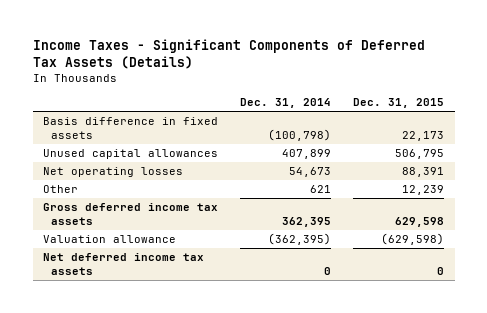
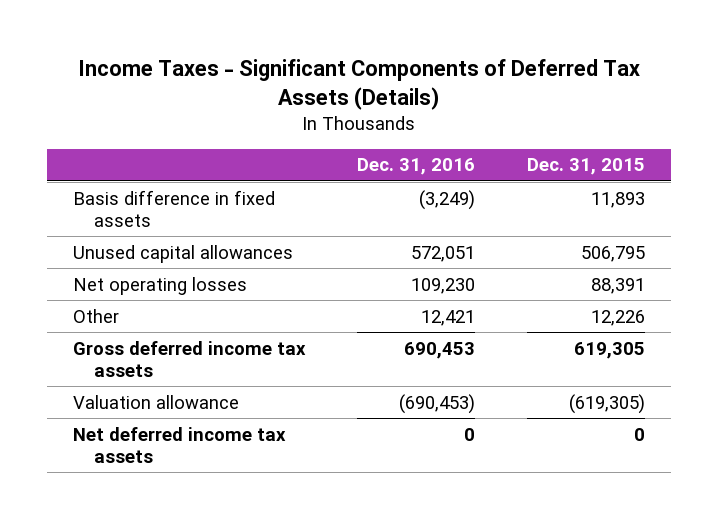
- | Dec. 31, 2014 | Dec. 31, 2015
+ | Dec. 31, 2016 | Dec. 31, 2015
- Basis difference in fixed assets | (100,798) | 22,173
+ Basis difference in fixed assets | (3,249) | 11,893
- Other | 621 | 12,239
- Gross deferred income tax assets | 362,395 | 629,598
- Valuation allowance | (362,395) | (629,598)
+ Other | 12,421 | 12,226
+ Gross deferred income tax assets | 690,453 | 619,305
+ Valuation allowance | (690,453) | (619,305)

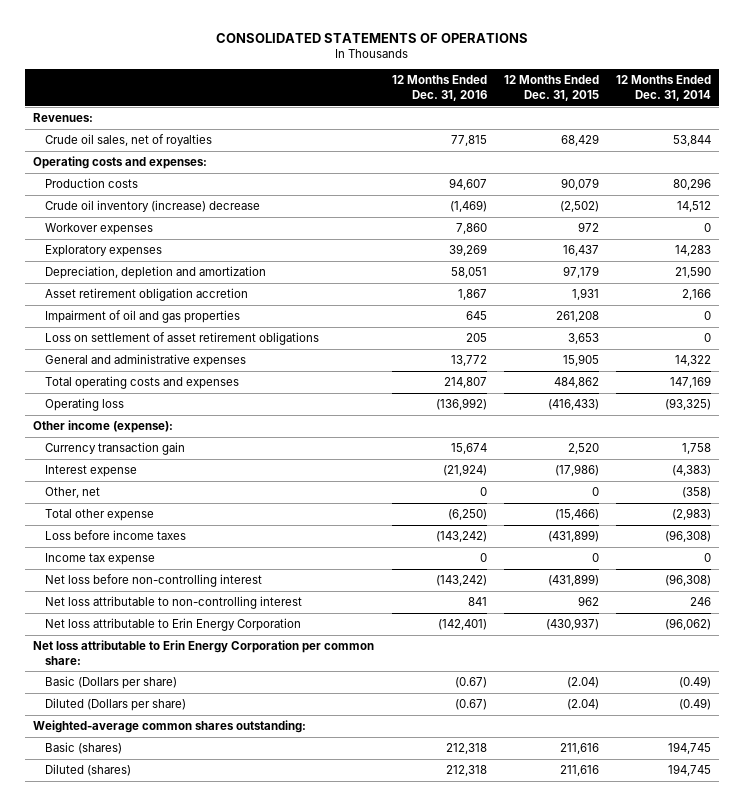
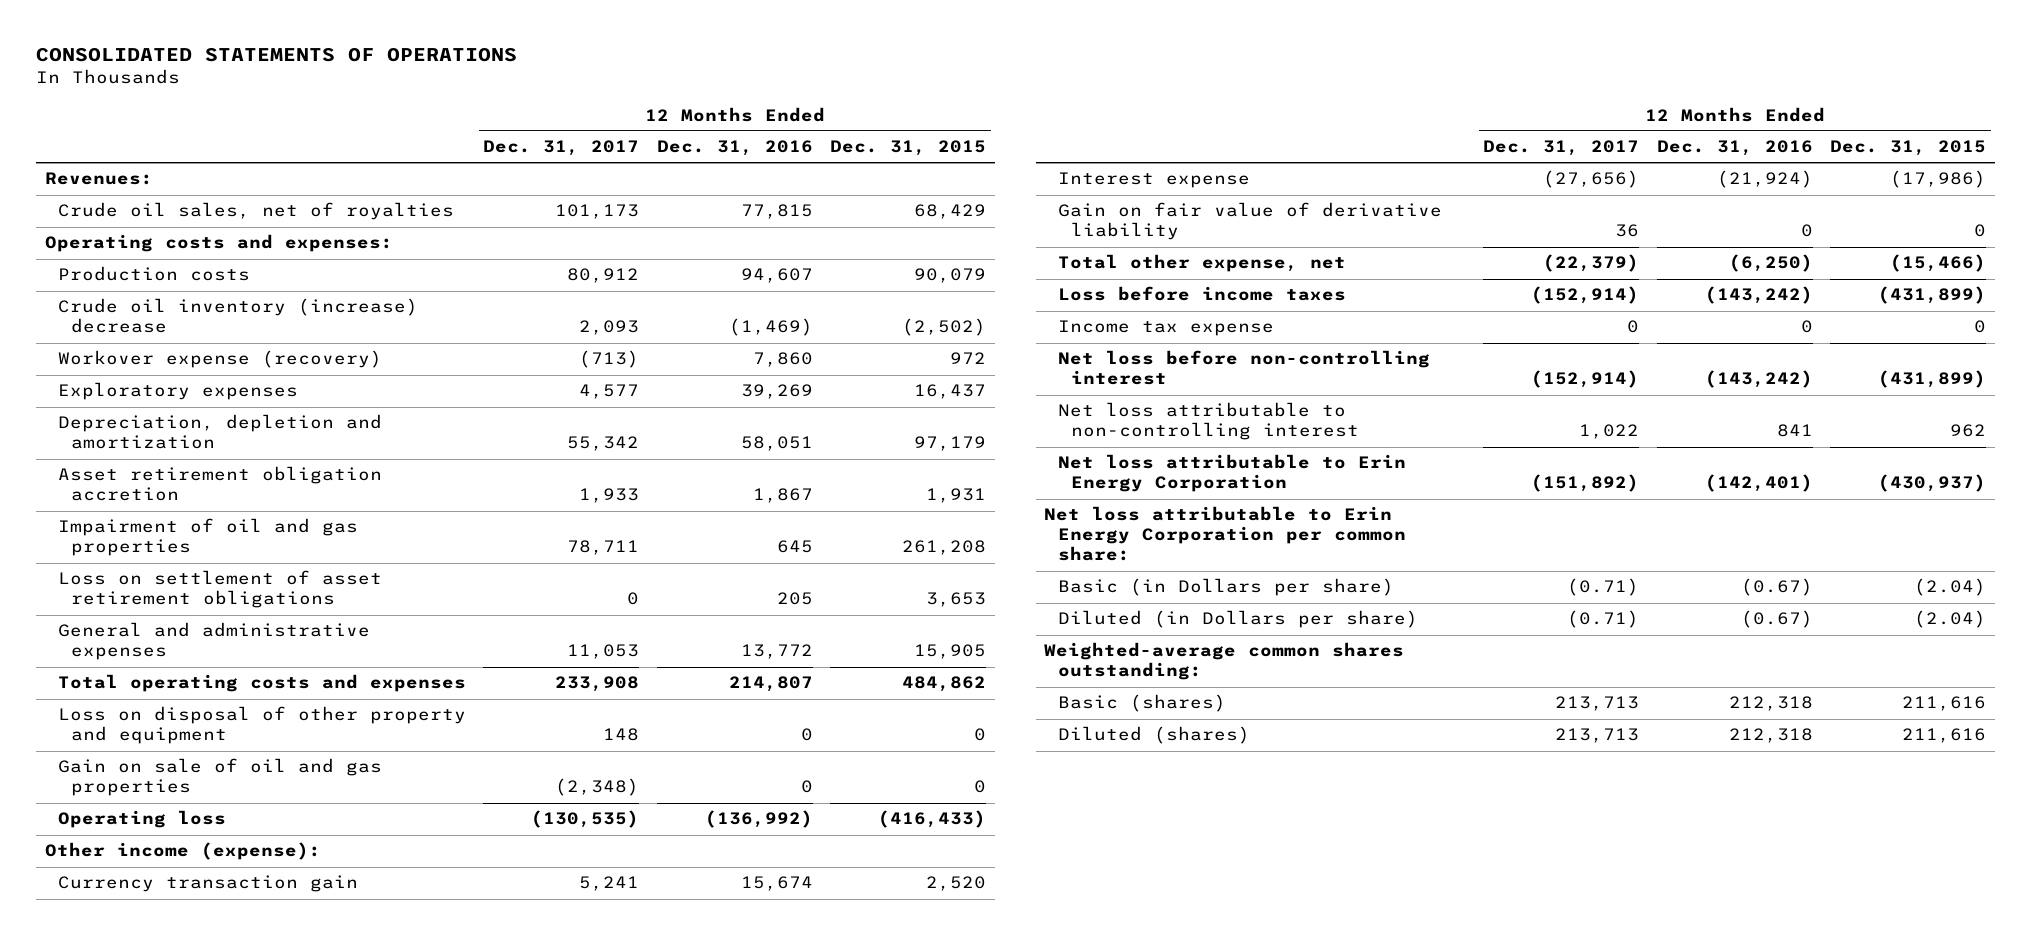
- | 12 Months Ended Dec. 31, 2016 | 12 Months Ended Dec. 31, 2015 | 12 Months Ended Dec. 31, 2014
+ | 12 Months Ended Dec. 31, 2017 | 12 Months Ended Dec. 31, 2016 | 12 Months Ended Dec. 31, 2015
- Workover expenses | 7,860 | 972 | 0
+ Workover expense (recovery) | (713) | 7,860 | 972
+ Loss on disposal of other property and equipment | 148 | 0 | 0
+ Gain on sale of oil and gas properties | (2,348) | 0 | 0
- Other, net | 0 | 0 | (358)
- Total other expense | (6,250) | (15,466) | (2,983)
+ Gain on fair value of derivative liability | 36 | 0 | 0
+ Total other expense, net | (22,379) | (6,250) | (15,466)
- Basic (Dollars per share) | (0.67) | (2.04) | (0.49)
- Diluted (Dollars per share) | (0.67) | (2.04) | (0.49)
+ Basic (in Dollars per share) | (0.71) | (0.67) | (2.04)
+ Diluted (in Dollars per share) | (0.71) | (0.67) | (2.04)

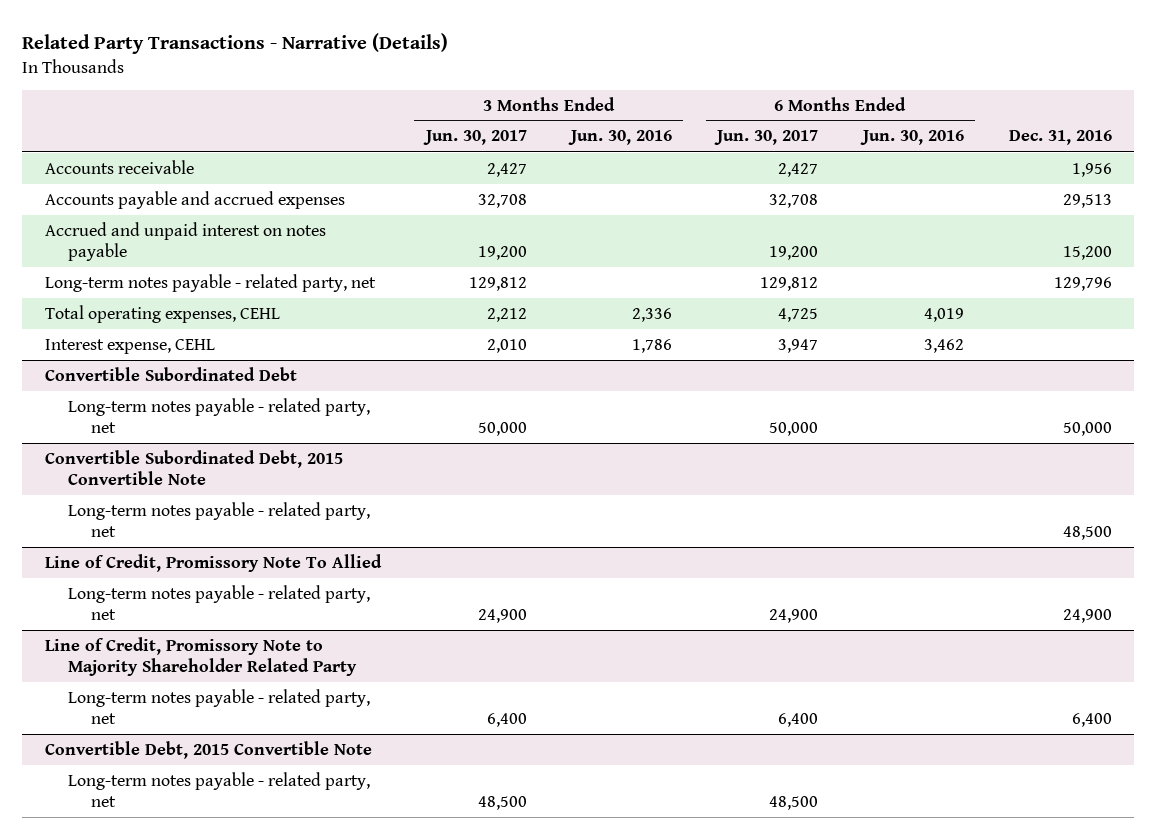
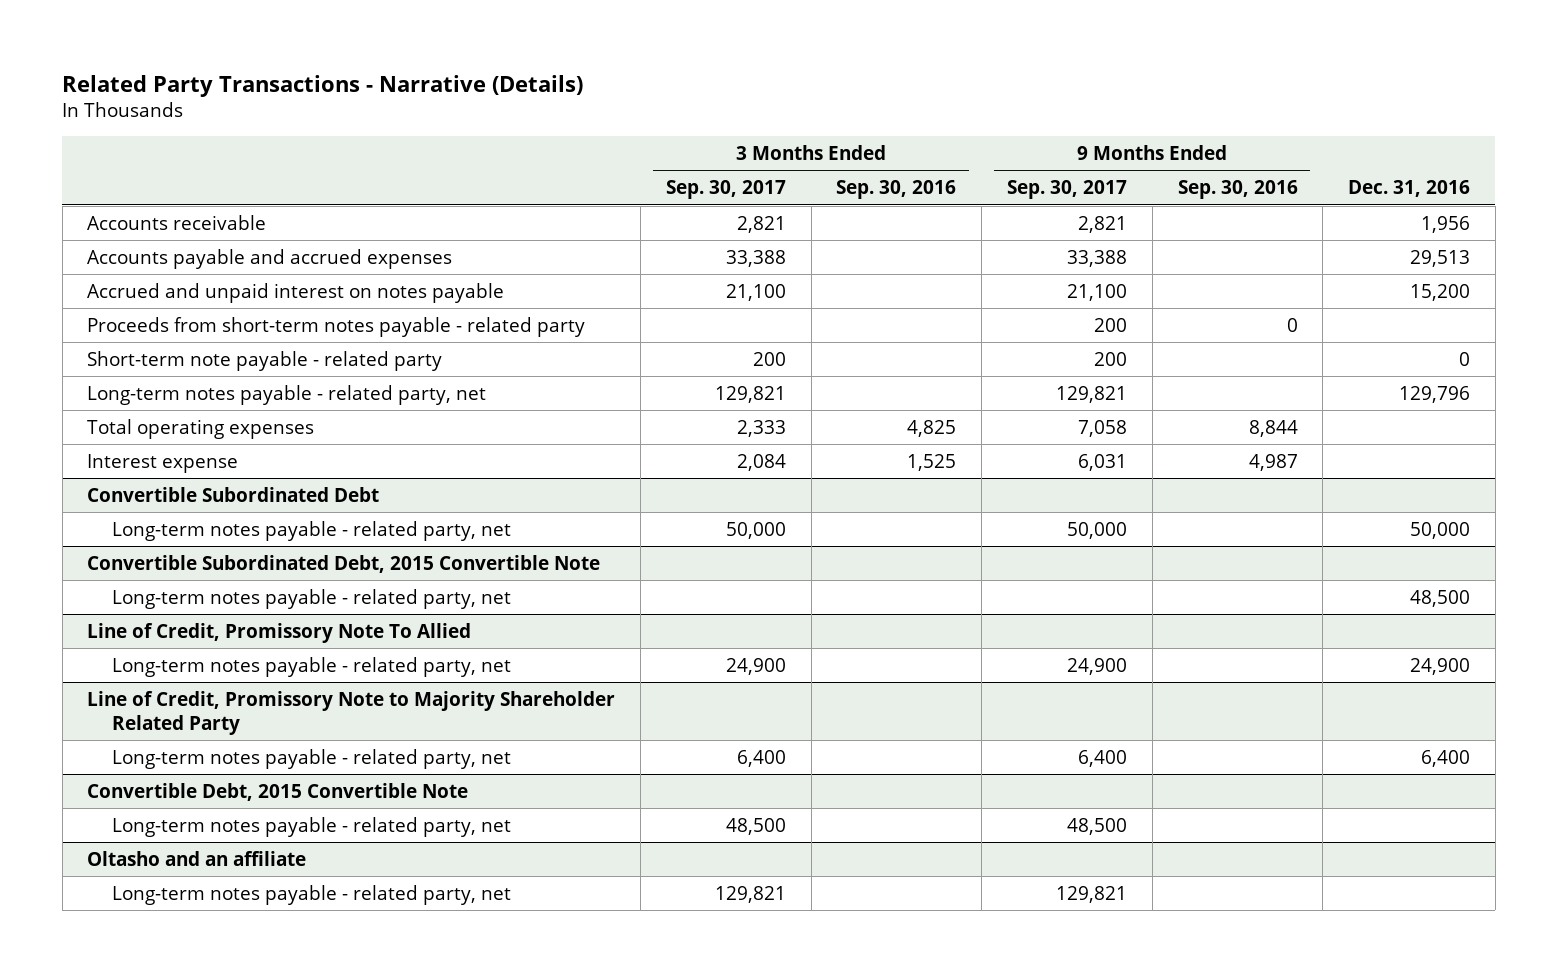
- | 3 Months Ended Jun. 30, 2017 | 3 Months Ended Jun. 30, 2016 | 6 Months Ended Jun. 30, 2017 | 6 Months Ended Jun. 30, 2016 | Dec. 31, 2016
+ | 3 Months Ended Sep. 30, 2017 | 3 Months Ended Sep. 30, 2016 | 9 Months Ended Sep. 30, 2017 | 9 Months Ended Sep. 30, 2016 | Dec. 31, 2016
+ Proceeds from short-term notes payable - related party | | | 200 | 0 |
+ Short-term note payable - related party | 200 | | 200 | | 0
- Total operating expenses, CEHL | 2,212 | 2,336 | 4,725 | 4,019 |
- Interest expense, CEHL | 2,010 | 1,786 | 3,947 | 3,462 |
+ Total operating expenses | 2,333 | 4,825 | 7,058 | 8,844 |
+ Interest expense | 2,084 | 1,525 | 6,031 | 4,987 |
+ Oltasho and an affiliate
+ Long-term notes payable - related party, net | 129,821 | | 129,821 | |

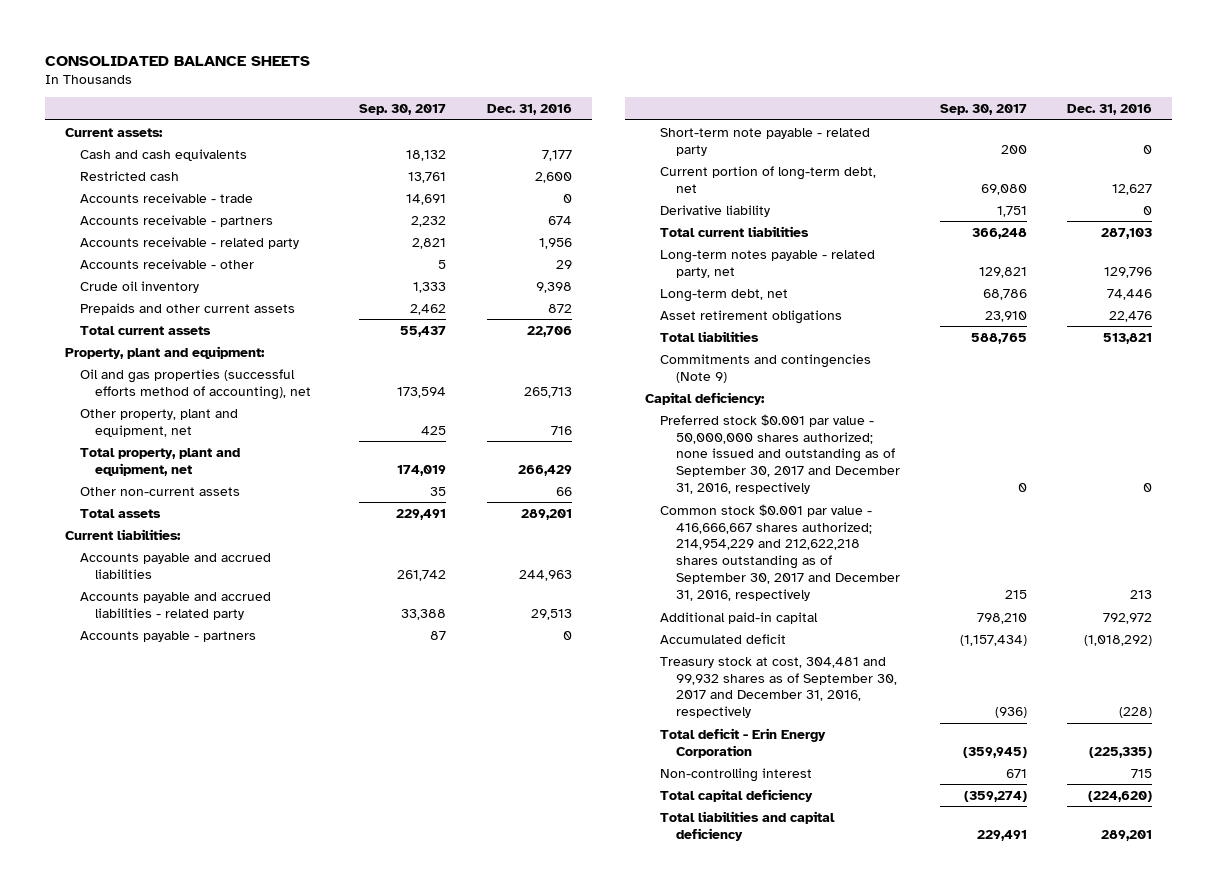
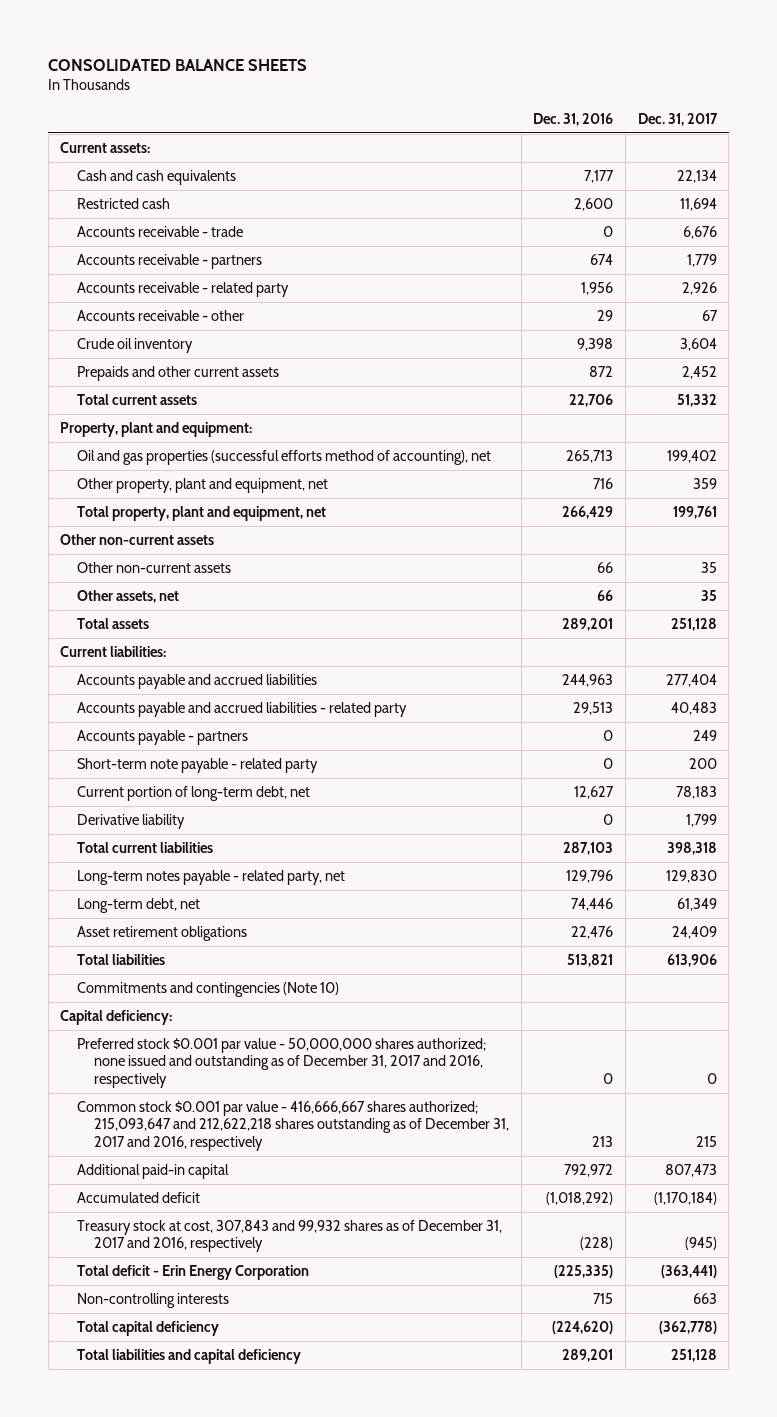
- | Sep. 30, 2017 | Dec. 31, 2016
+ | Dec. 31, 2016 | Dec. 31, 2017
+ Other non-current assets
+ Other assets, net | 66 | 35
- Commitments and contingencies (Note 9)
+ Commitments and contingencies (Note 10)
- Preferred stock $0.001 par value - 50,000,000 shares authorized; none issued and outstanding as of September 30, 2017 and December 31, 2016, respectively | 0 | 0
- Common stock $0.001 par value - 416,666,667 shares authorized; 214,954,229 and 212,622,218 shares outstanding as of September 30, 2017 and December 31, 2016, respectively | 215 | 213
+ Preferred stock $0.001 par value - 50,000,000 shares authorized; none issued and outstanding as of December 31, 2017 and 2016, respectively | 0 | 0
+ Common stock $0.001 par value - 416,666,667 shares authorized; 215,093,647 and 212,622,218 shares outstanding as of December 31, 2017 and 2016, respectively | 213 | 215
- Treasury stock at cost, 304,481 and 99,932 shares as of September 30, 2017 and December 31, 2016, respectively | (936) | (228)
+ Treasury stock at cost, 307,843 and 99,932 shares as of December 31, 2017 and 2016, respectively | (228) | (945)
- Non-controlling interest | 671 | 715
+ Non-controlling interests | 715 | 663

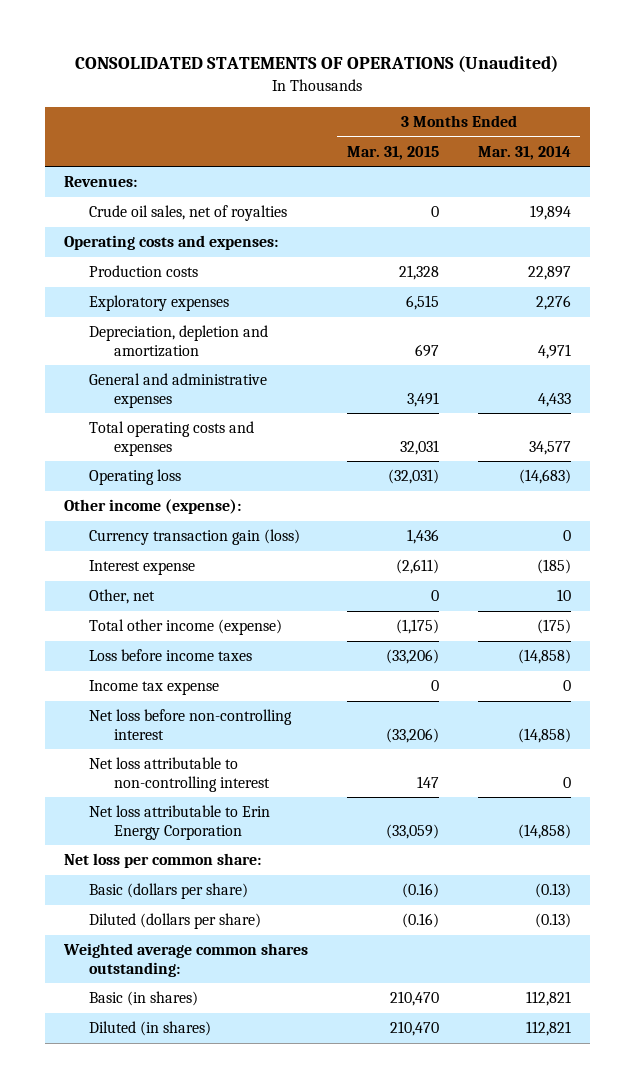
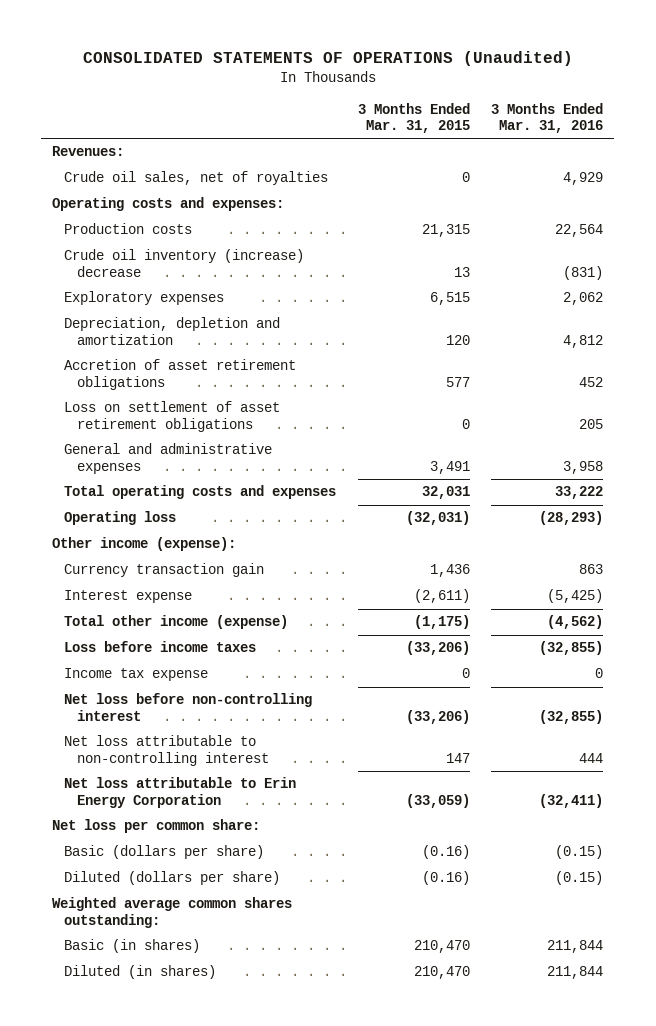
- | 3 Months Ended Mar. 31, 2015 | 3 Months Ended Mar. 31, 2014
+ | 3 Months Ended Mar. 31, 2015 | 3 Months Ended Mar. 31, 2016
- Production costs | 21,328 | 22,897
+ Production costs | 21,315 | 22,564
+ Crude oil inventory (increase) decrease | 13 | (831)
- Depreciation, depletion and amortization | 697 | 4,971
+ Depreciation, depletion and amortization | 120 | 4,812
+ Accretion of asset retirement obligations | 577 | 452
+ Loss on settlement of asset retirement obligations | 0 | 205
- Currency transaction gain (loss) | 1,436 | 0
+ Currency transaction gain | 1,436 | 863
- Other, net | 0 | 10

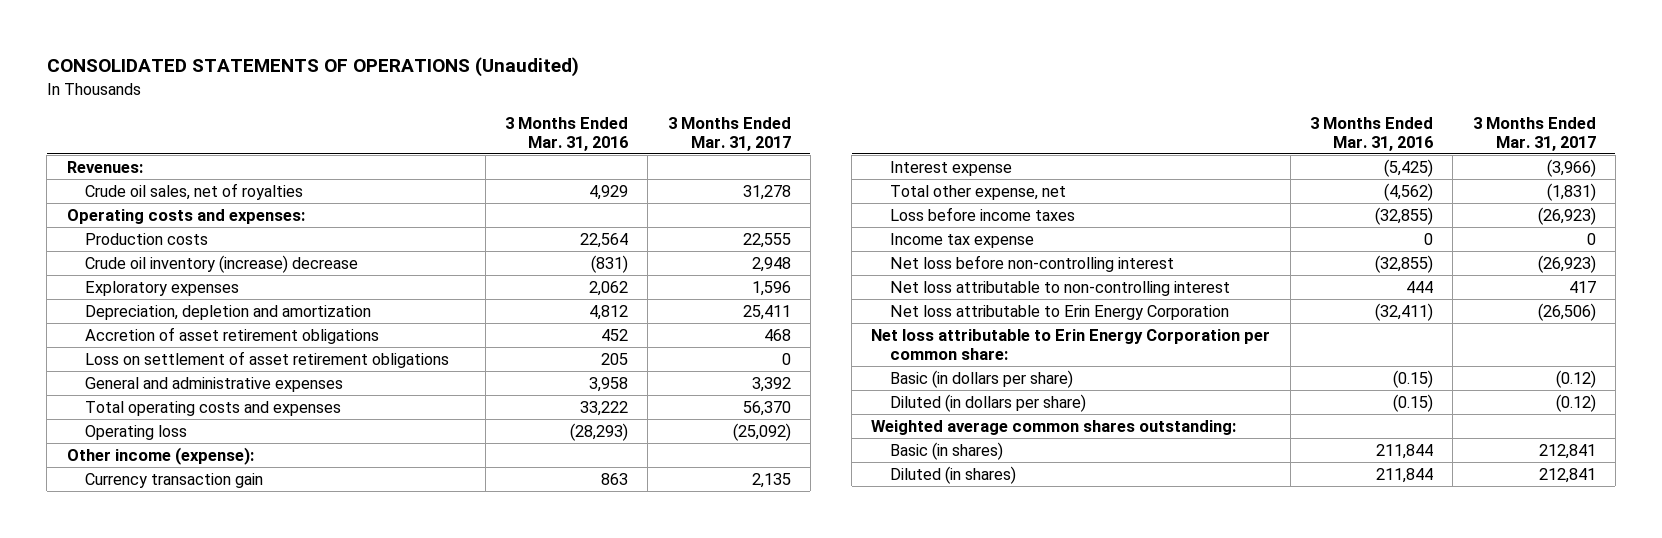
- | 3 Months Ended Mar. 31, 2015 | 3 Months Ended Mar. 31, 2016
+ | 3 Months Ended Mar. 31, 2016 | 3 Months Ended Mar. 31, 2017
- Total other income (expense) | (1,175) | (4,562)
+ Total other expense, net | (4,562) | (1,831)
- Net loss per common share:
- Basic (dollars per share) | (0.16) | (0.15)
- Diluted (dollars per share) | (0.16) | (0.15)
+ Net loss attributable to Erin Energy Corporation per common share:
+ Basic (in dollars per share) | (0.15) | (0.12)
+ Diluted (in dollars per share) | (0.15) | (0.12)

